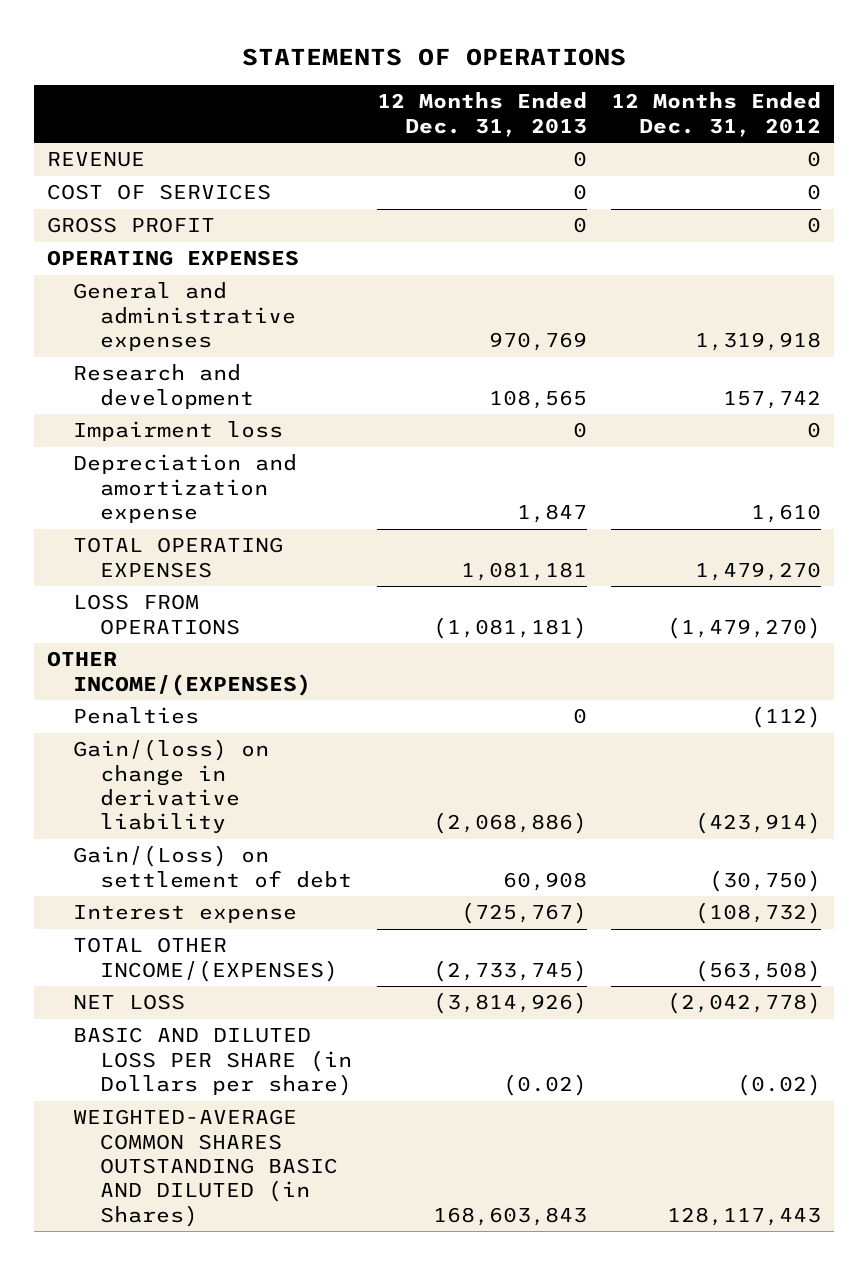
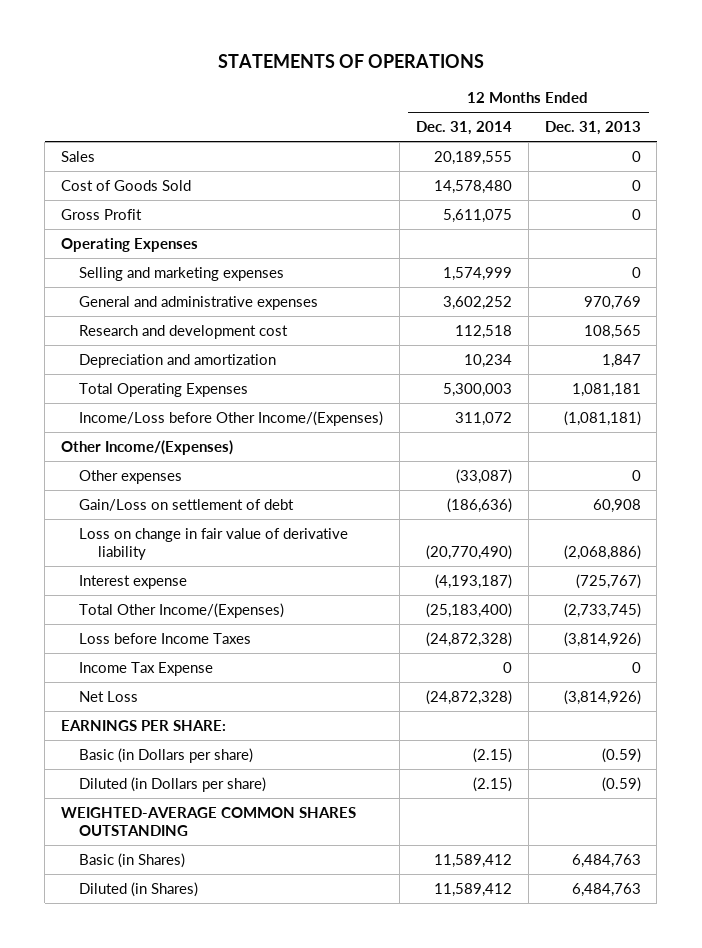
- | 12 Months Ended Dec. 31, 2013 | 12 Months Ended Dec. 31, 2012
+ | 12 Months Ended Dec. 31, 2014 | 12 Months Ended Dec. 31, 2013
- REVENUE | 0 | 0
- COST OF SERVICES | 0 | 0
- GROSS PROFIT | 0 | 0
- OPERATING EXPENSES
+ Sales | 20,189,555 | 0
+ Cost of Goods Sold | 14,578,480 | 0
+ Gross Profit | 5,611,075 | 0
+ Operating Expenses
+ Selling and marketing expenses | 1,574,999 | 0
- Research and development | 108,565 | 157,742
- Impairment loss | 0 | 0
- Depreciation and amortization expense | 1,847 | 1,610
- TOTAL OPERATING EXPENSES | 1,081,181 | 1,479,270
- LOSS FROM OPERATIONS | (1,081,181) | (1,479,270)
- OTHER INCOME/(EXPENSES)
- Penalties | 0 | (112)
- Gain/(loss) on change in derivative liability | (2,068,886) | (423,914)
- Gain/(Loss) on settlement of debt | 60,908 | (30,750)
+ Research and development cost | 112,518 | 108,565
+ Depreciation and amortization | 10,234 | 1,847
+ Total Operating Expenses | 5,300,003 | 1,081,181
+ Income/Loss before Other Income/(Expenses) | 311,072 | (1,081,181)
+ Other Income/(Expenses)
+ Other expenses | (33,087) | 0
+ Gain/Loss on settlement of debt | (186,636) | 60,908
+ Loss on change in fair value of derivative liability | (20,770,490) | (2,068,886)
- TOTAL OTHER INCOME/(EXPENSES) | (2,733,745) | (563,508)
- NET LOSS | (3,814,926) | (2,042,778)
- BASIC AND DILUTED LOSS PER SHARE (in Dollars per share) | (0.02) | (0.02)
- WEIGHTED-AVERAGE COMMON SHARES OUTSTANDING BASIC AND DILUTED (in Shares) | 168,603,843 | 128,117,443
+ Total Other Income/(Expenses) | (25,183,400) | (2,733,745)
+ Loss before Income Taxes | (24,872,328) | (3,814,926)
+ Income Tax Expense | 0 | 0
+ Net Loss | (24,872,328) | (3,814,926)
+ EARNINGS PER SHARE:
+ Basic (in Dollars per share) | (2.15) | (0.59)
+ Diluted (in Dollars per share) | (2.15) | (0.59)
+ WEIGHTED-AVERAGE COMMON SHARES OUTSTANDING
+ Basic (in Shares) | 11,589,412 | 6,484,763
+ Diluted (in Shares) | 11,589,412 | 6,484,763

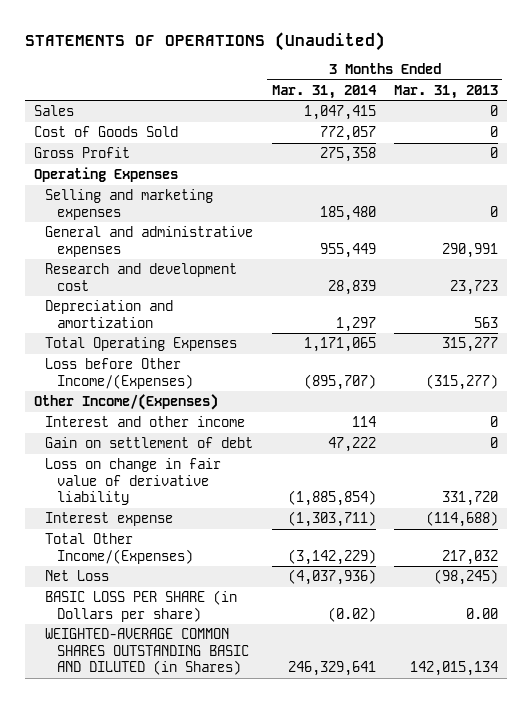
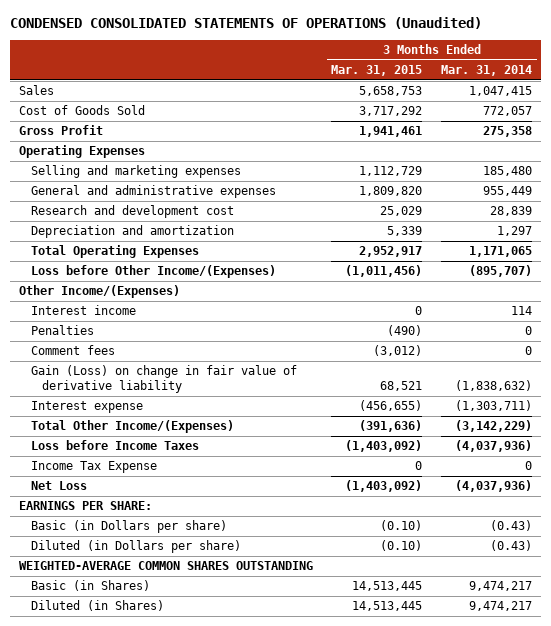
- STATEMENTS OF OPERATIONS (Unaudited)
+ CONDENSED CONSOLIDATED STATEMENTS OF OPERATIONS (Unaudited)
- | 3 Months Ended Mar. 31, 2014 | 3 Months Ended Mar. 31, 2013
+ | 3 Months Ended Mar. 31, 2015 | 3 Months Ended Mar. 31, 2014
- Interest and other income | 114 | 0
- Gain on settlement of debt | 47,222 | 0
- Loss on change in fair value of derivative liability | (1,885,854) | 331,720
+ Interest income | 0 | 114
+ Penalties | (490) | 0
+ Comment fees | (3,012) | 0
+ Gain (Loss) on change in fair value of derivative liability | 68,521 | (1,838,632)
+ Loss before Income Taxes | (1,403,092) | (4,037,936)
+ Income Tax Expense | 0 | 0
- BASIC LOSS PER SHARE (in Dollars per share) | (0.02) | 0.00
- WEIGHTED-AVERAGE COMMON SHARES OUTSTANDING BASIC AND DILUTED (in Shares) | 246,329,641 | 142,015,134
+ EARNINGS PER SHARE:
+ Basic (in Dollars per share) | (0.10) | (0.43)
+ Diluted (in Dollars per share) | (0.10) | (0.43)
+ WEIGHTED-AVERAGE COMMON SHARES OUTSTANDING
+ Basic (in Shares) | 14,513,445 | 9,474,217
+ Diluted (in Shares) | 14,513,445 | 9,474,217

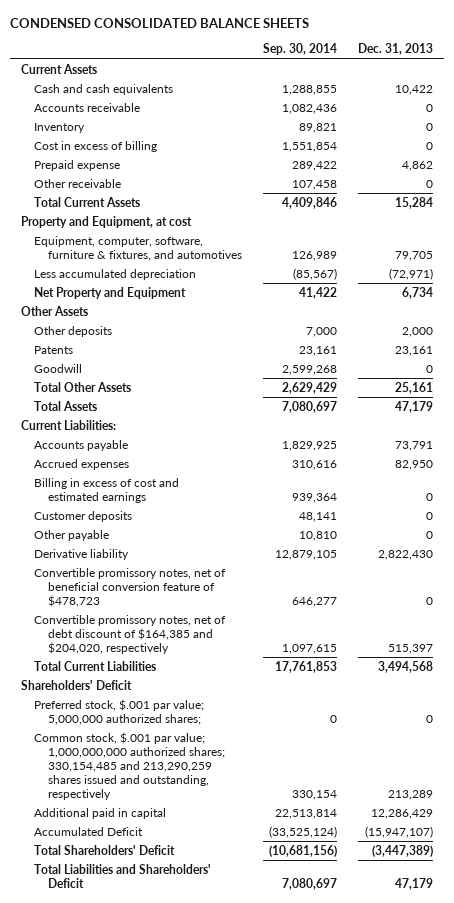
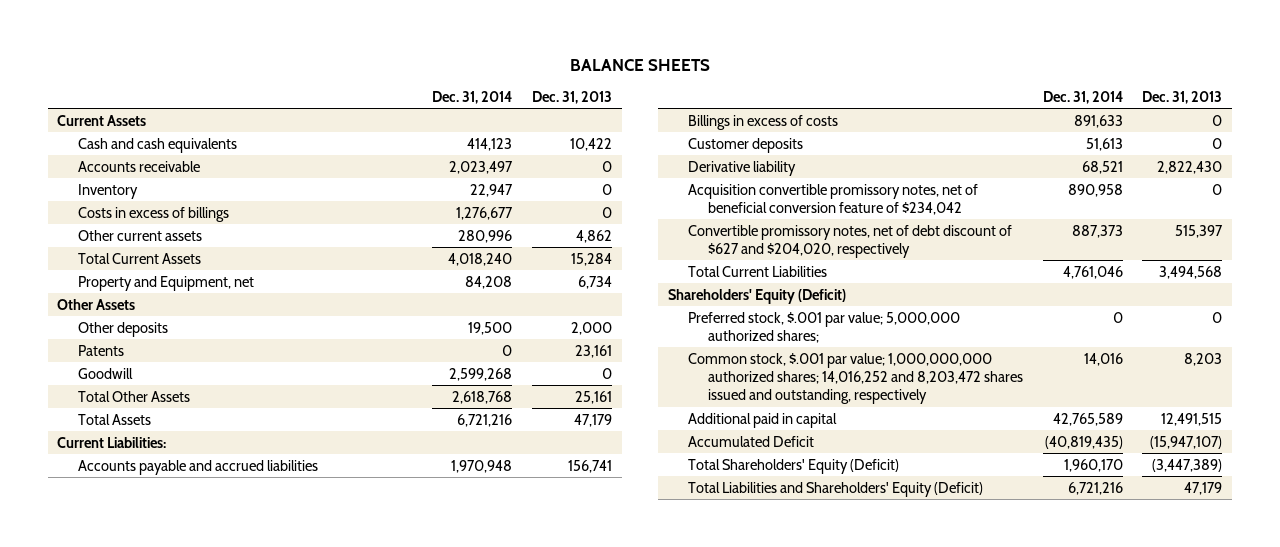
- CONDENSED CONSOLIDATED BALANCE SHEETS
+ BALANCE SHEETS
- | Sep. 30, 2014 | Dec. 31, 2013
+ | Dec. 31, 2014 | Dec. 31, 2013
- Cost in excess of billing | 1,551,854 | 0
- Prepaid expense | 289,422 | 4,862
- Other receivable | 107,458 | 0
+ Costs in excess of billings | 1,276,677 | 0
+ Other current assets | 280,996 | 4,862
- Property and Equipment, at cost
- Equipment, computer, software, furniture & fixtures, and automotives | 126,989 | 79,705
- Less accumulated depreciation | (85,567) | (72,971)
- Net Property and Equipment | 41,422 | 6,734
+ Property and Equipment, net | 84,208 | 6,734
- Accounts payable | 1,829,925 | 73,791
- Accrued expenses | 310,616 | 82,950
- Billing in excess of cost and estimated earnings | 939,364 | 0
+ Accounts payable and accrued liabilities | 1,970,948 | 156,741
+ Billings in excess of costs | 891,633 | 0
- Other payable | 10,810 | 0
- Convertible promissory notes, net of beneficial conversion feature of $478,723 | 646,277 | 0
- Convertible promissory notes, net of debt discount of $164,385 and $204,020, respectively | 1,097,615 | 515,397
+ Acquisition convertible promissory notes, net of beneficial conversion feature of $234,042 | 890,958 | 0
+ Convertible promissory notes, net of debt discount of $627 and $204,020, respectively | 887,373 | 515,397
- Shareholders' Deficit
+ Shareholders' Equity (Deficit)
- Common stock, $.001 par value; 1,000,000,000 authorized shares; 330,154,485 and 213,290,259 shares issued and outstanding, respectively | 330,154 | 213,289
- Additional paid in capital | 22,513,814 | 12,286,429
+ Common stock, $.001 par value; 1,000,000,000 authorized shares; 14,016,252 and 8,203,472 shares issued and outstanding, respectively | 14,016 | 8,203
+ Additional paid in capital | 42,765,589 | 12,491,515
- Total Shareholders' Deficit | (10,681,156) | (3,447,389)
- Total Liabilities and Shareholders' Deficit | 7,080,697 | 47,179
+ Total Shareholders' Equity (Deficit) | 1,960,170 | (3,447,389)
+ Total Liabilities and Shareholders' Equity (Deficit) | 6,721,216 | 47,179

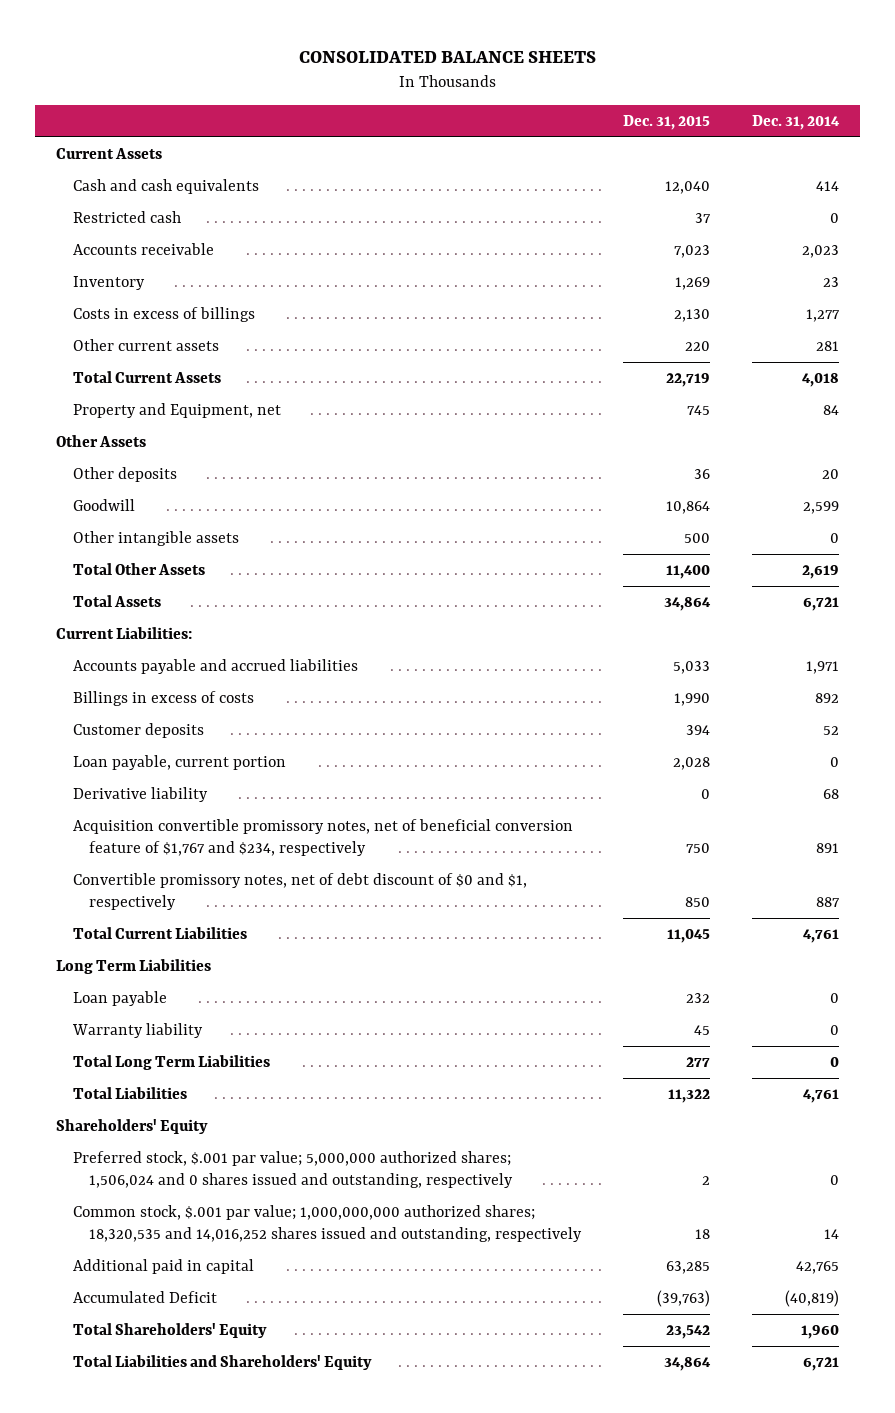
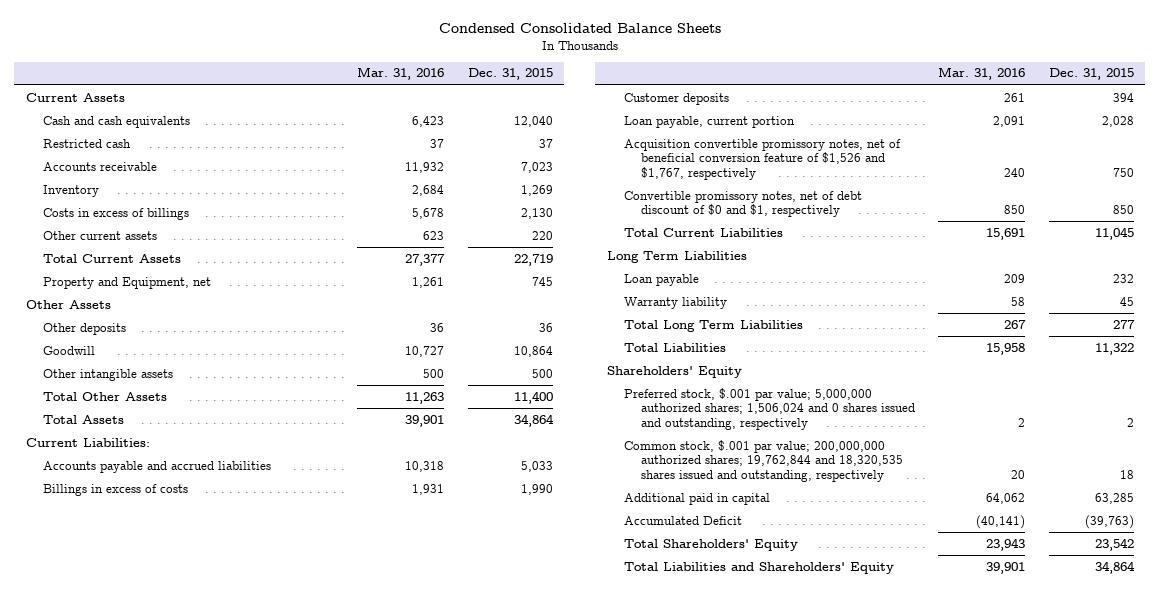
- CONSOLIDATED BALANCE SHEETS
+ Condensed Consolidated Balance Sheets
- | Dec. 31, 2015 | Dec. 31, 2014
+ | Mar. 31, 2016 | Dec. 31, 2015
- Derivative liability | 0 | 68
- Acquisition convertible promissory notes, net of beneficial conversion feature of $1,767 and $234, respectively | 750 | 891
+ Acquisition convertible promissory notes, net of beneficial conversion feature of $1,526 and $1,767, respectively | 240 | 750
- Common stock, $.001 par value; 1,000,000,000 authorized shares; 18,320,535 and 14,016,252 shares issued and outstanding, respectively | 18 | 14
+ Common stock, $.001 par value; 200,000,000 authorized shares; 19,762,844 and 18,320,535 shares issued and outstanding, respectively | 20 | 18

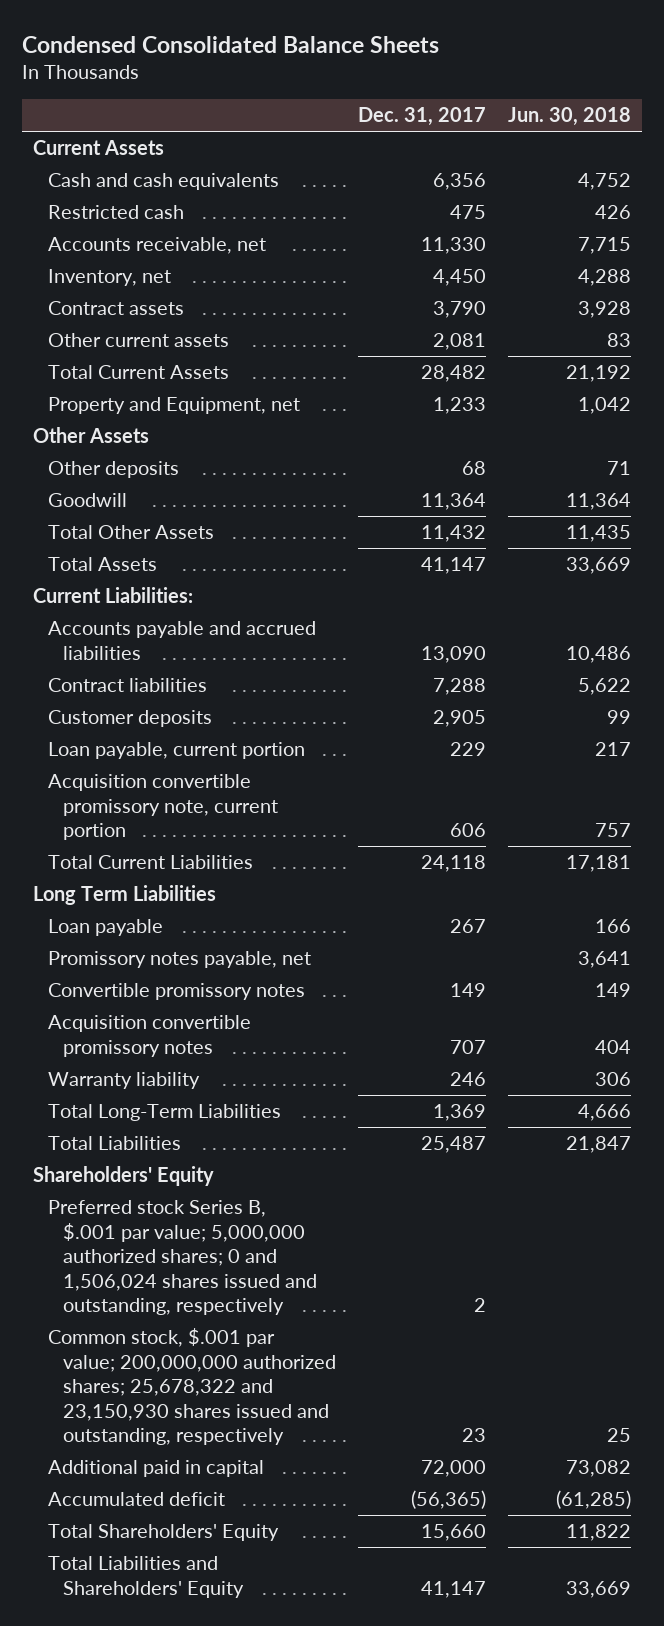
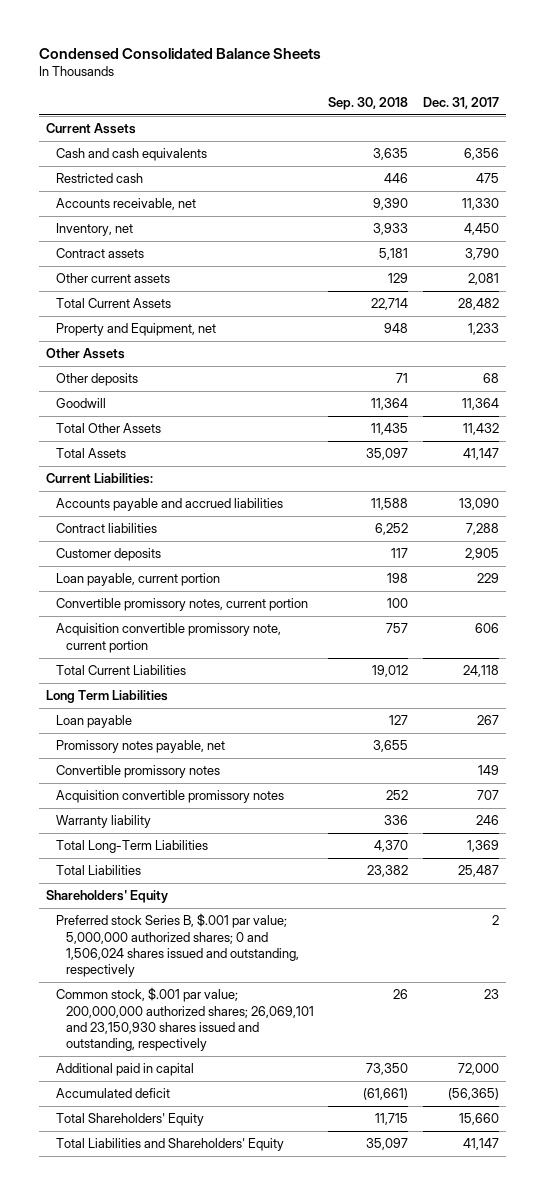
- | Dec. 31, 2017 | Jun. 30, 2018
+ | Sep. 30, 2018 | Dec. 31, 2017
+ Convertible promissory notes, current portion | 100 |
- Common stock, $.001 par value; 200,000,000 authorized shares; 25,678,322 and 23,150,930 shares issued and outstanding, respectively | 23 | 25
+ Common stock, $.001 par value; 200,000,000 authorized shares; 26,069,101 and 23,150,930 shares issued and outstanding, respectively | 26 | 23

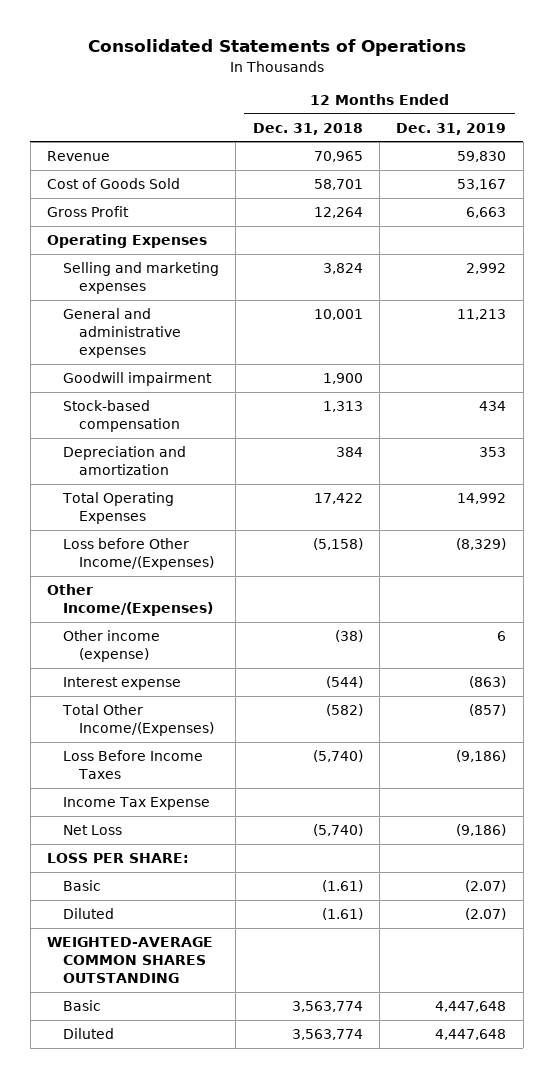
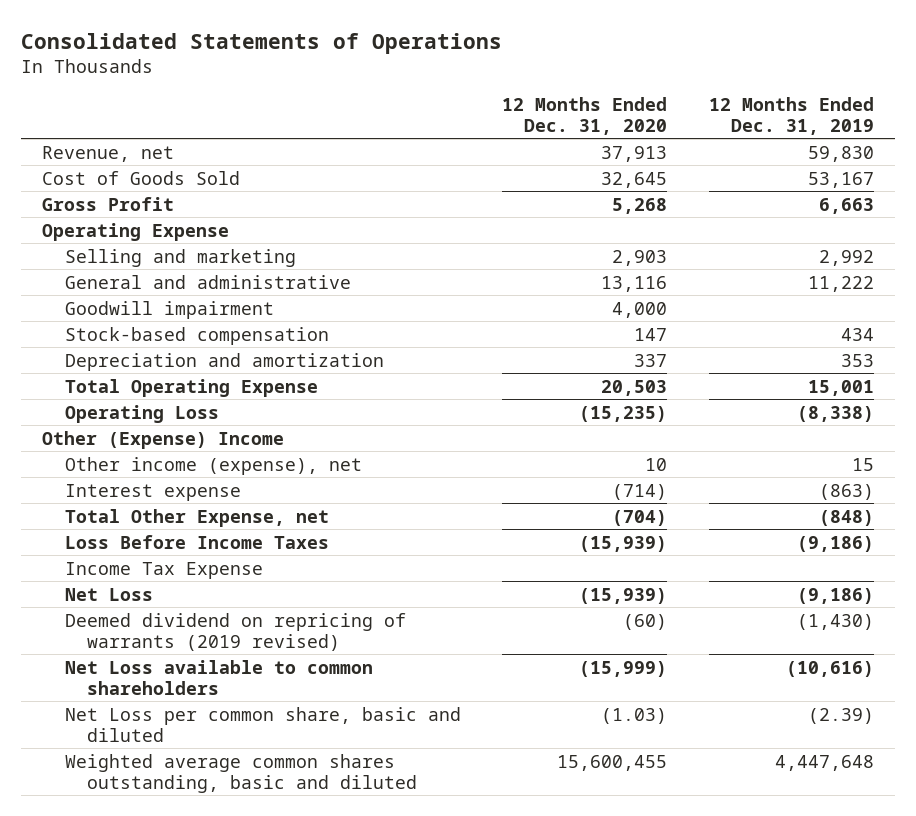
- | 12 Months Ended Dec. 31, 2018 | 12 Months Ended Dec. 31, 2019
+ | 12 Months Ended Dec. 31, 2020 | 12 Months Ended Dec. 31, 2019
- Revenue | 70,965 | 59,830
+ Revenue, net | 37,913 | 59,830
- Operating Expenses
- Selling and marketing expenses | 3,824 | 2,992
- General and administrative expenses | 10,001 | 11,213
+ Operating Expense
+ Selling and marketing | 2,903 | 2,992
+ General and administrative | 13,116 | 11,222
- Total Operating Expenses | 17,422 | 14,992
- Loss before Other Income/(Expenses) | (5,158) | (8,329)
- Other Income/(Expenses)
- Other income (expense) | (38) | 6
+ Total Operating Expense | 20,503 | 15,001
+ Operating Loss | (15,235) | (8,338)
+ Other (Expense) Income
+ Other income (expense), net | 10 | 15
- Total Other Income/(Expenses) | (582) | (857)
+ Total Other Expense, net | (704) | (848)
- LOSS PER SHARE:
- Basic | (1.61) | (2.07)
- Diluted | (1.61) | (2.07)
- WEIGHTED-AVERAGE COMMON SHARES OUTSTANDING
- Basic | 3,563,774 | 4,447,648
- Diluted | 3,563,774 | 4,447,648
+ Deemed dividend on repricing of warrants (2019 revised) | (60) | (1,430)
+ Net Loss available to common shareholders | (15,999) | (10,616)
+ Net Loss per common share, basic and diluted | (1.03) | (2.39)
+ Weighted average common shares outstanding, basic and diluted | 15,600,455 | 4,447,648

